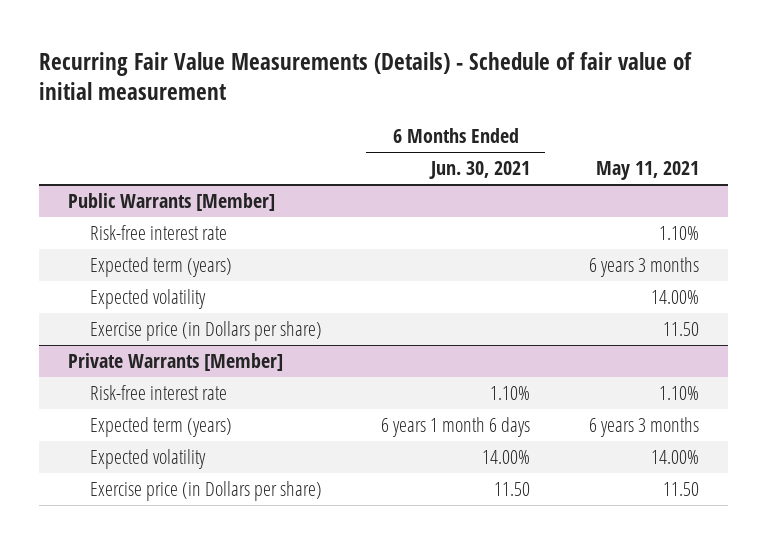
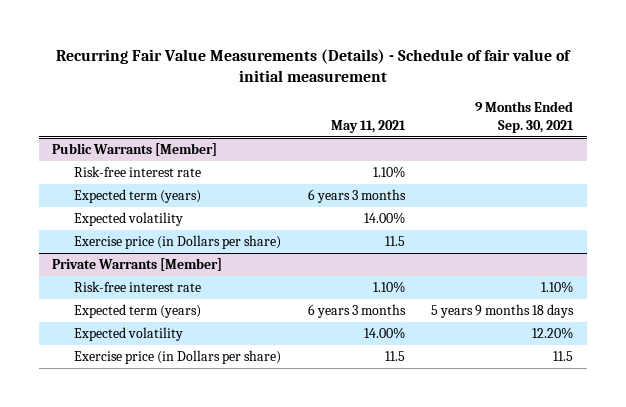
- | 6 Months Ended Jun. 30, 2021 | May 11, 2021
+ | May 11, 2021 | 9 Months Ended Sep. 30, 2021
@ Public Warrants [Member]
- Exercise price (in Dollars per share) | | 11.50
+ Exercise price (in Dollars per share) | 11.5 |
@ Private Warrants [Member]
- Exercise price (in Dollars per share) | 11.50 | 11.50
+ Exercise price (in Dollars per share) | 11.5 | 11.5

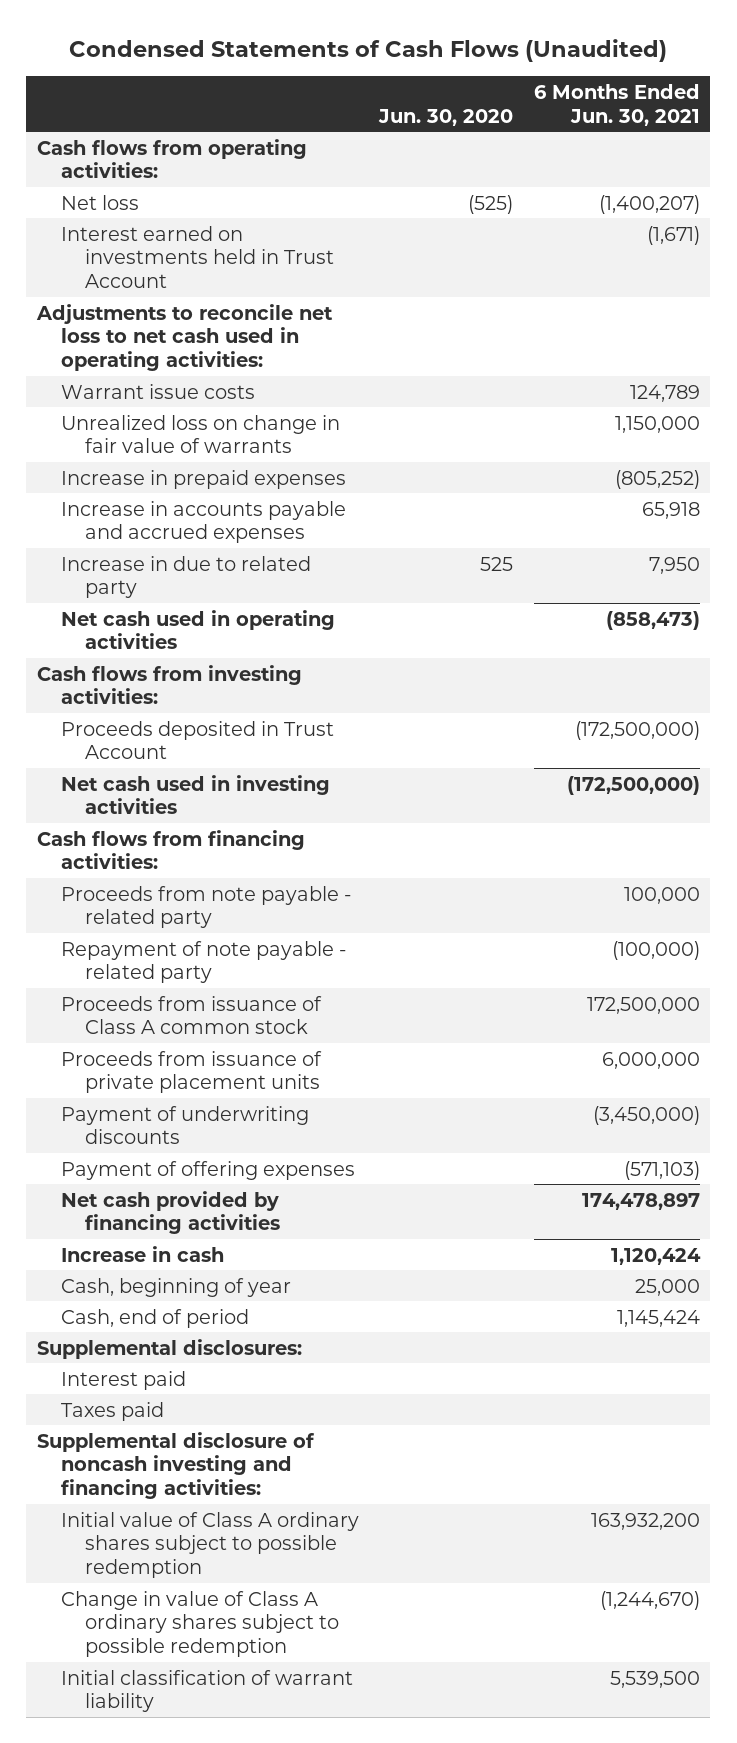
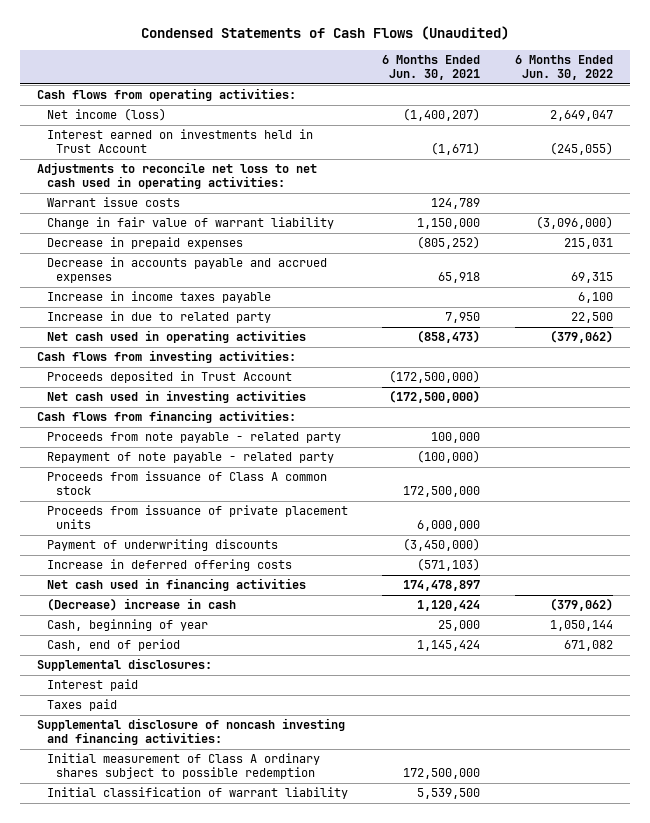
- | Jun. 30, 2020 | 6 Months Ended Jun. 30, 2021
+ | 6 Months Ended Jun. 30, 2021 | 6 Months Ended Jun. 30, 2022
- Net loss | (525) | (1,400,207)
+ Net income (loss) | (1,400,207) | 2,649,047
- Unrealized loss on change in fair value of warrants | | 1,150,000
- Increase in prepaid expenses | | (805,252)
- Increase in accounts payable and accrued expenses | | 65,918
+ Change in fair value of warrant liability | 1,150,000 | (3,096,000)
+ Decrease in prepaid expenses | (805,252) | 215,031
+ Decrease in accounts payable and accrued expenses | 65,918 | 69,315
+ Increase in income taxes payable | | 6,100
- Payment of offering expenses | | (571,103)
- Net cash provided by financing activities | | 174,478,897
- Increase in cash | | 1,120,424
+ Increase in deferred offering costs | (571,103) |
+ Net cash used in financing activities | 174,478,897 |
+ (Decrease) increase in cash | 1,120,424 | (379,062)
- Initial value of Class A ordinary shares subject to possible redemption | | 163,932,200
- Change in value of Class A ordinary shares subject to possible redemption | | (1,244,670)
+ Initial measurement of Class A ordinary shares subject to possible redemption | 172,500,000 |

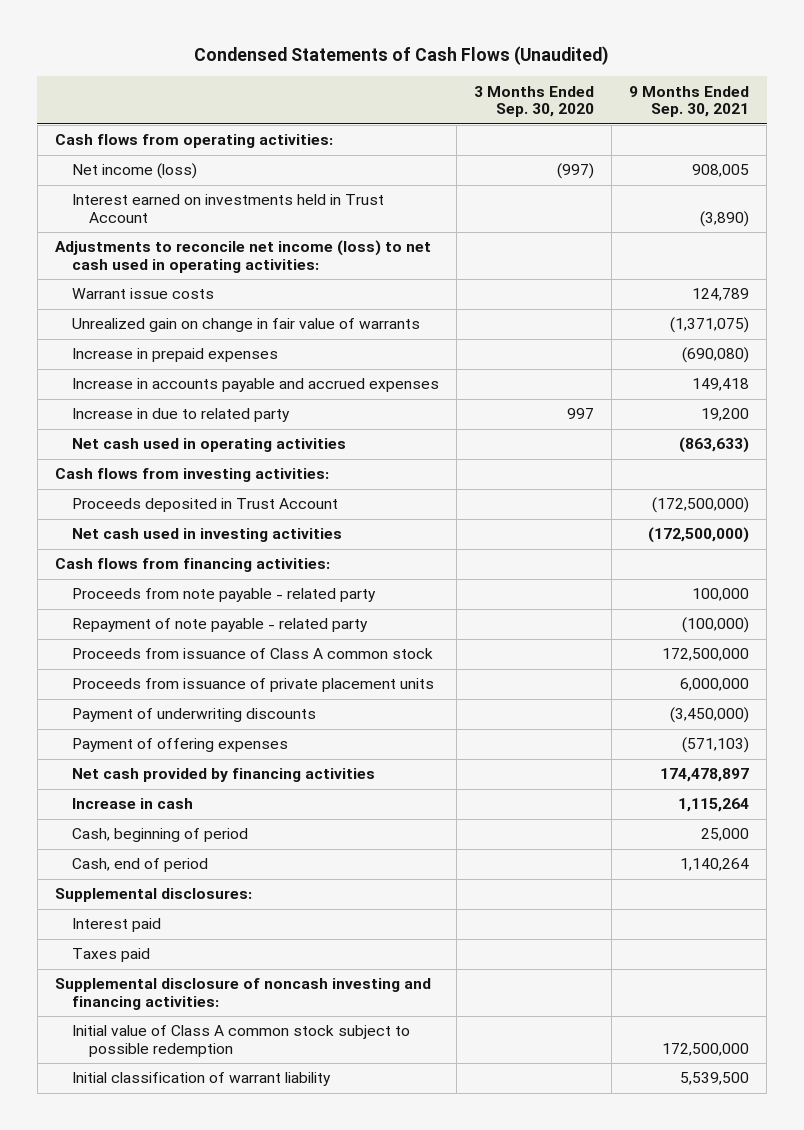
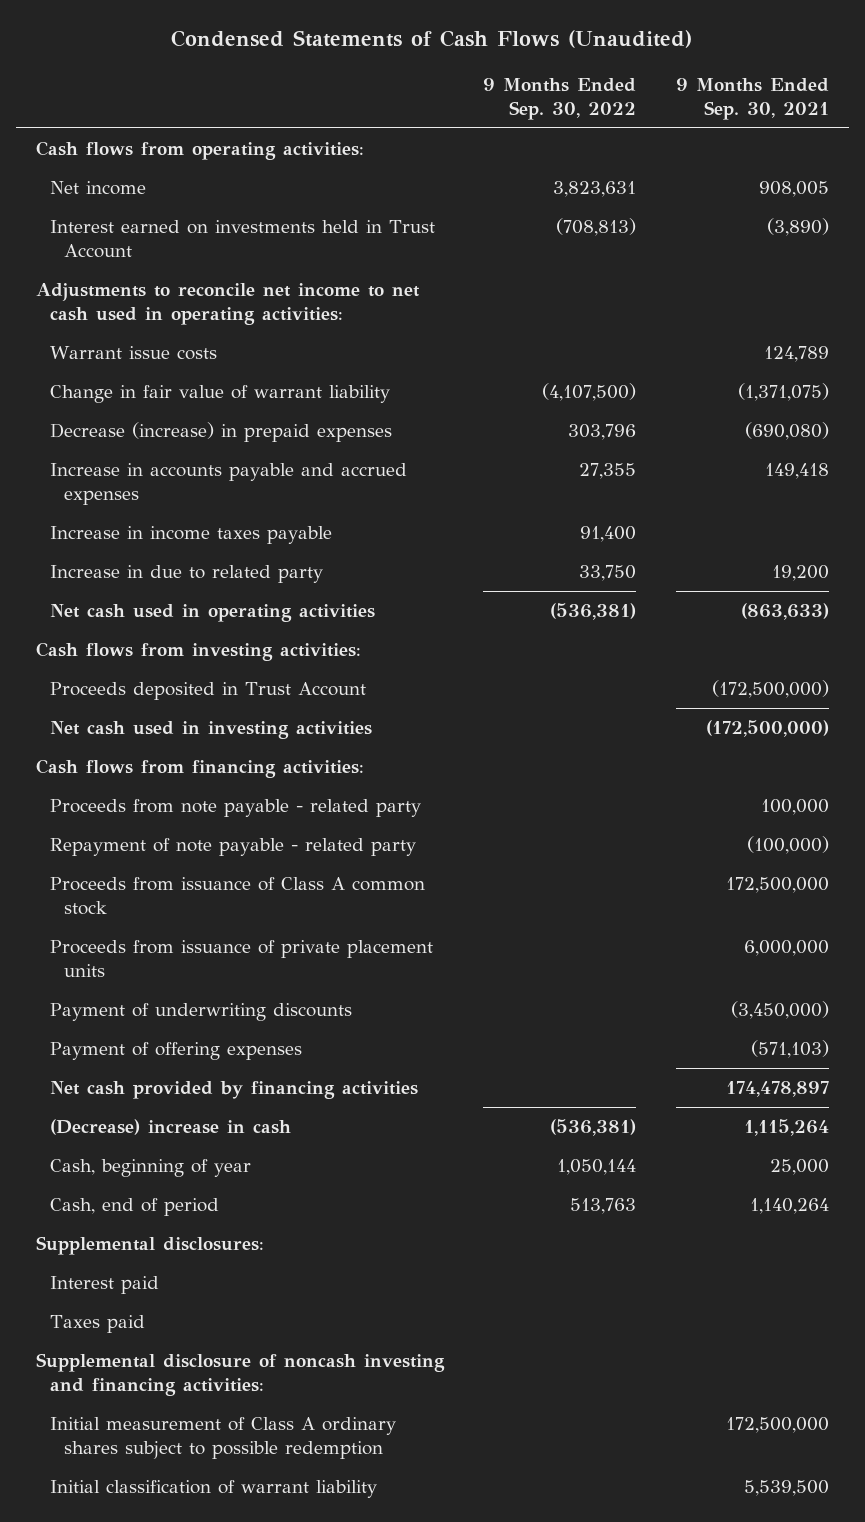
- | 3 Months Ended Sep. 30, 2020 | 9 Months Ended Sep. 30, 2021
+ | 9 Months Ended Sep. 30, 2022 | 9 Months Ended Sep. 30, 2021
- Net income (loss) | (997) | 908,005
+ Net income | 3,823,631 | 908,005
- Adjustments to reconcile net income (loss) to net cash used in operating activities:
+ Adjustments to reconcile net income to net cash used in operating activities:
- Unrealized gain on change in fair value of warrants | | (1,371,075)
- Increase in prepaid expenses | | (690,080)
+ Change in fair value of warrant liability | (4,107,500) | (1,371,075)
+ Decrease (increase) in prepaid expenses | 303,796 | (690,080)
+ Increase in income taxes payable | 91,400 |
- Increase in cash | | 1,115,264
- Cash, beginning of period | | 25,000
+ (Decrease) increase in cash | (536,381) | 1,115,264
+ Cash, beginning of year | 1,050,144 | 25,000
- Initial value of Class A common stock subject to possible redemption | | 172,500,000
+ Initial measurement of Class A ordinary shares subject to possible redemption | | 172,500,000

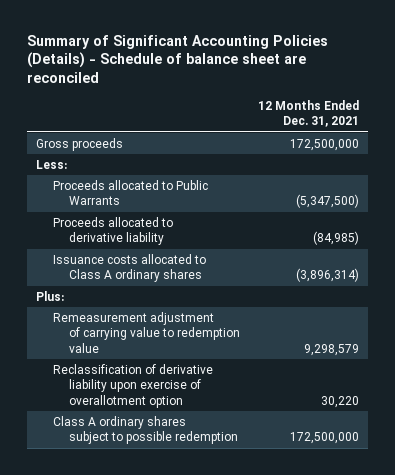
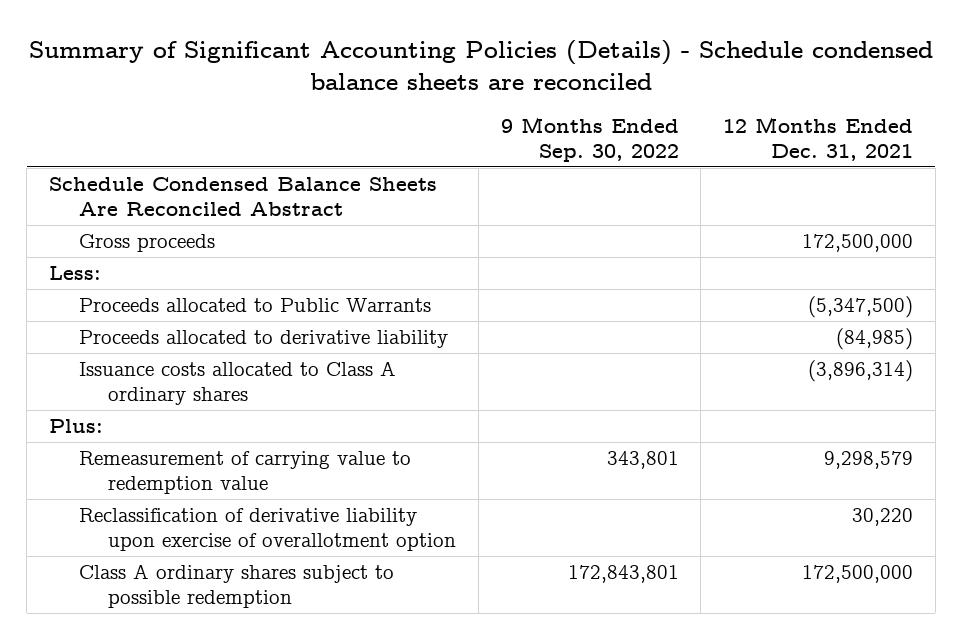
- Summary of Significant Accounting Policies (Details) - Schedule of balance sheet are reconciled
+ Summary of Significant Accounting Policies (Details) - Schedule condensed balance sheets are reconciled
- | 12 Months Ended Dec. 31, 2021
+ | 9 Months Ended Sep. 30, 2022 | 12 Months Ended Dec. 31, 2021
+ Schedule Condensed Balance Sheets Are Reconciled Abstract
- Remeasurement adjustment of carrying value to redemption value | 9,298,579
+ Remeasurement of carrying value to redemption value | 343,801 | 9,298,579

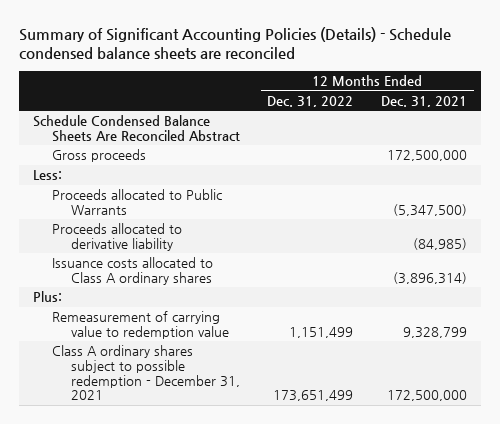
- | 9 Months Ended Sep. 30, 2022 | 12 Months Ended Dec. 31, 2021
+ | 12 Months Ended Dec. 31, 2022 | 12 Months Ended Dec. 31, 2021
- Remeasurement of carrying value to redemption value | 343,801 | 9,298,579
- Reclassification of derivative liability upon exercise of overallotment option | | 30,220
- Class A ordinary shares subject to possible redemption | 172,843,801 | 172,500,000
+ Remeasurement of carrying value to redemption value | 1,151,499 | 9,328,799
+ Class A ordinary shares subject to possible redemption - December 31, 2021 | 173,651,499 | 172,500,000

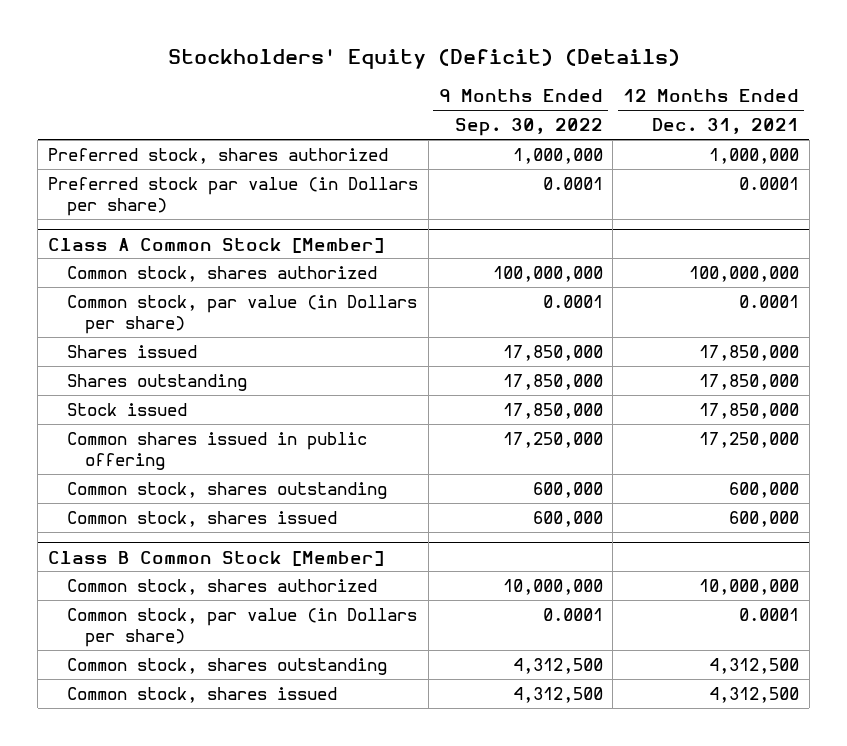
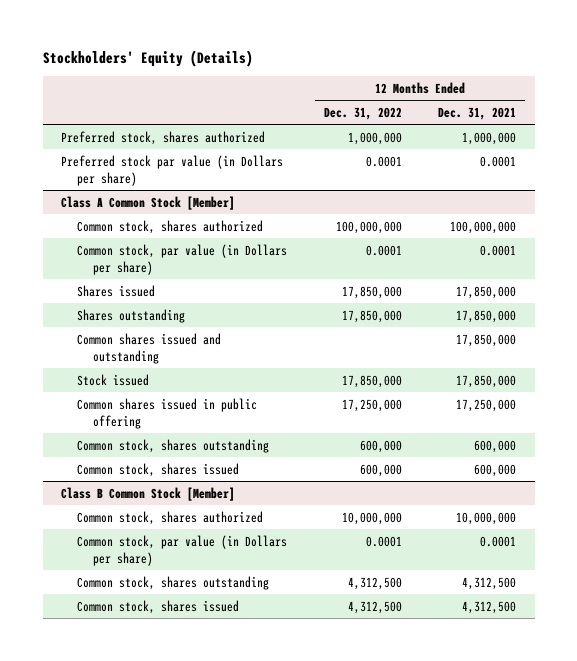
- Stockholders' Equity (Deficit) (Details)
+ Stockholders' Equity (Details)
- | 9 Months Ended Sep. 30, 2022 | 12 Months Ended Dec. 31, 2021
+ | 12 Months Ended Dec. 31, 2022 | 12 Months Ended Dec. 31, 2021
@ Class A Common Stock [Member]
+ Common shares issued and outstanding | | 17,850,000

